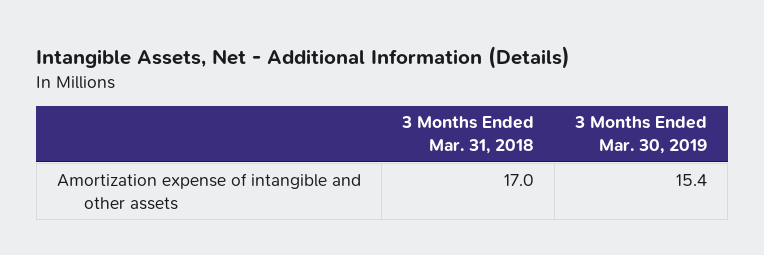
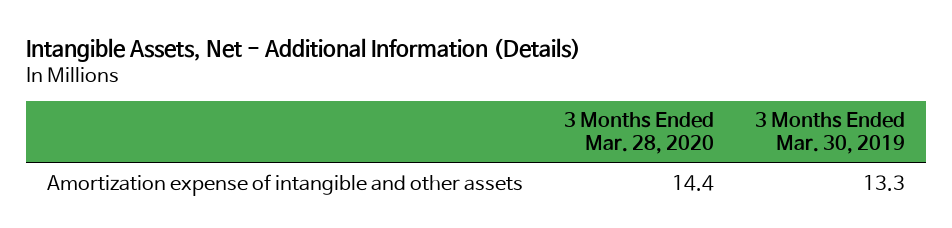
- | 3 Months Ended Mar. 31, 2018 | 3 Months Ended Mar. 30, 2019
+ | 3 Months Ended Mar. 28, 2020 | 3 Months Ended Mar. 30, 2019
- Amortization expense of intangible and other assets | 17.0 | 15.4
+ Amortization expense of intangible and other assets | 14.4 | 13.3

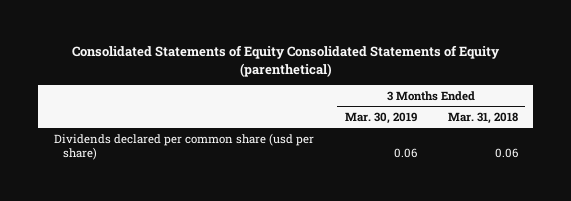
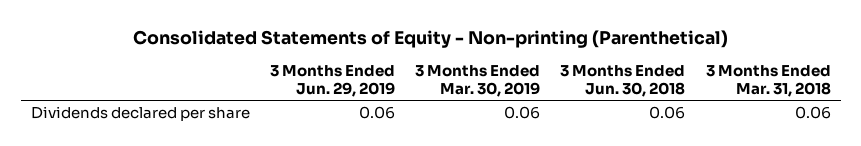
- Consolidated Statements of Equity Consolidated Statements of Equity (parenthetical)
+ Consolidated Statements of Equity - Non-printing (Parenthetical)
- | 3 Months Ended Mar. 30, 2019 | 3 Months Ended Mar. 31, 2018
+ | 3 Months Ended Jun. 29, 2019 | 3 Months Ended Mar. 30, 2019 | 3 Months Ended Jun. 30, 2018 | 3 Months Ended Mar. 31, 2018
- Dividends declared per common share (usd per share) | 0.06 | 0.06
+ Dividends declared per share | 0.06 | 0.06 | 0.06 | 0.06

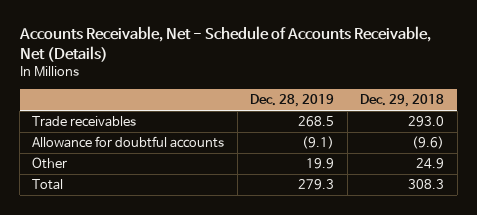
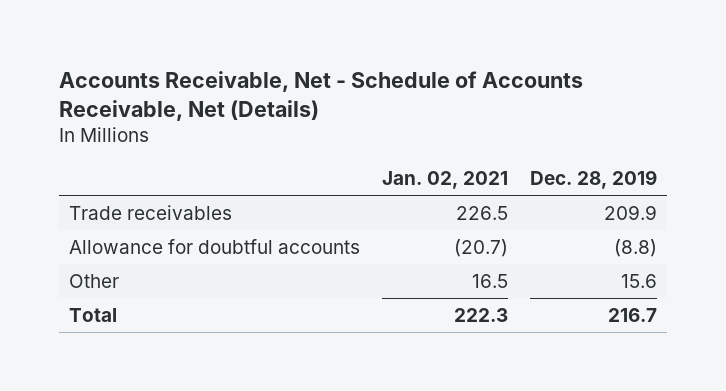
- | Dec. 28, 2019 | Dec. 29, 2018
+ | Jan. 02, 2021 | Dec. 28, 2019
- Trade receivables | 268.5 | 293.0
- Allowance for doubtful accounts | (9.1) | (9.6)
- Other | 19.9 | 24.9
- Total | 279.3 | 308.3
+ Trade receivables | 226.5 | 209.9
+ Allowance for doubtful accounts | (20.7) | (8.8)
+ Other | 16.5 | 15.6
+ Total | 222.3 | 216.7

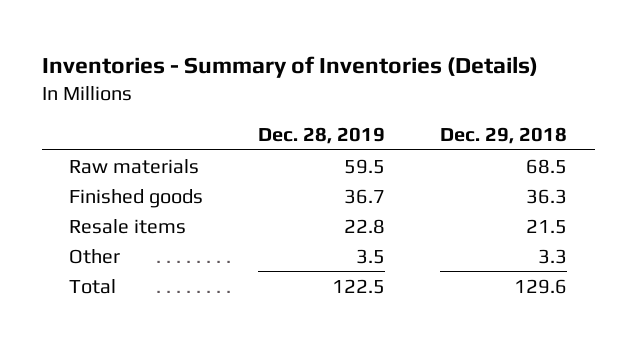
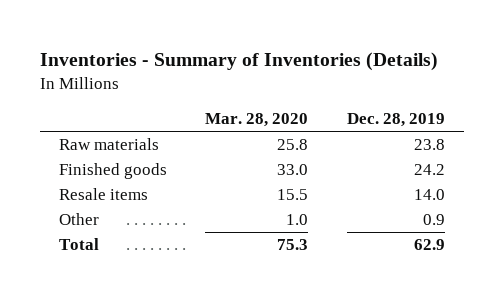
- | Dec. 28, 2019 | Dec. 29, 2018
+ | Mar. 28, 2020 | Dec. 28, 2019
- Raw materials | 59.5 | 68.5
- Finished goods | 36.7 | 36.3
- Resale items | 22.8 | 21.5
- Other | 3.5 | 3.3
- Total | 122.5 | 129.6
+ Raw materials | 25.8 | 23.8
+ Finished goods | 33.0 | 24.2
+ Resale items | 15.5 | 14.0
+ Other | 1.0 | 0.9
+ Total | 75.3 | 62.9

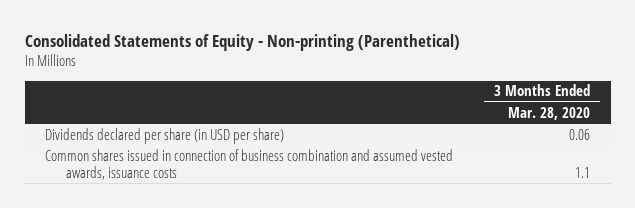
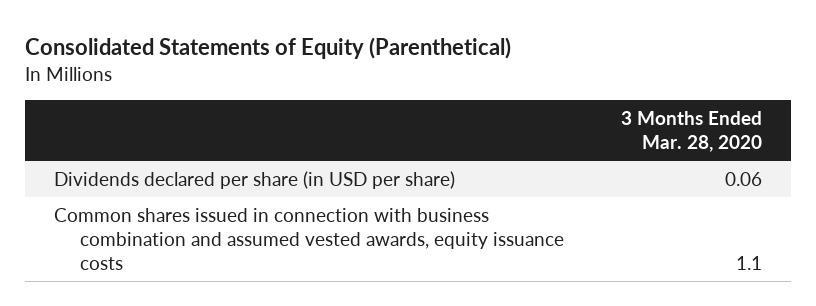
- Consolidated Statements of Equity - Non-printing (Parenthetical)
+ Consolidated Statements of Equity (Parenthetical)
- Common shares issued in connection of business combination and assumed vested awards, issuance costs | 1.1
+ Common shares issued in connection with business combination and assumed vested awards, equity issuance costs | 1.1

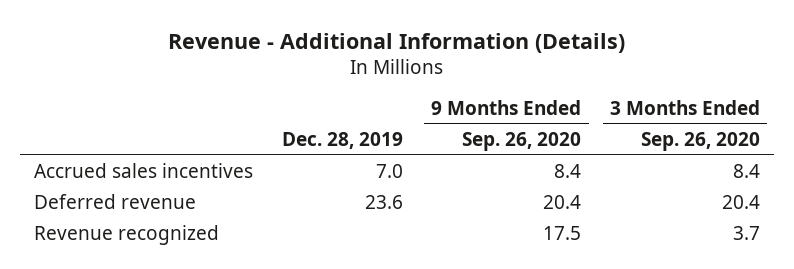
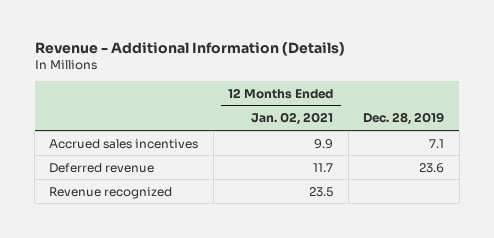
- | Dec. 28, 2019 | 9 Months Ended Sep. 26, 2020 | 3 Months Ended Sep. 26, 2020
+ | 12 Months Ended Jan. 02, 2021 | Dec. 28, 2019
- Accrued sales incentives | 7.0 | 8.4 | 8.4
+ Accrued sales incentives | 9.9 | 7.1

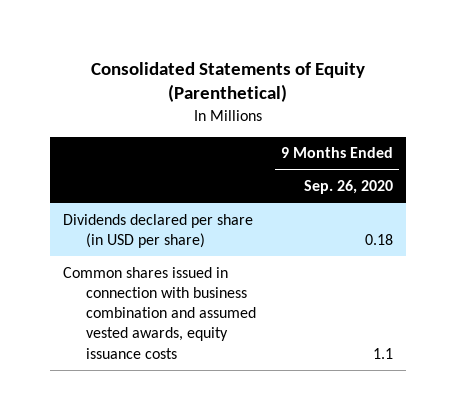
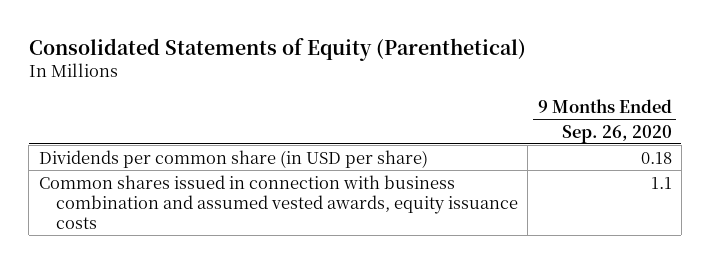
- Dividends declared per share (in USD per share) | 0.18
+ Dividends per common share (in USD per share) | 0.18

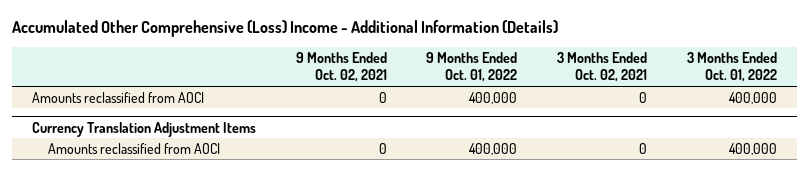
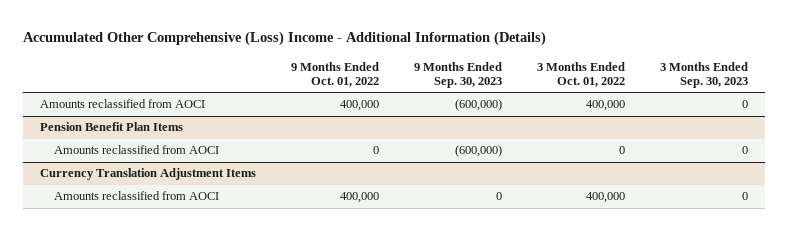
- | 9 Months Ended Oct. 02, 2021 | 9 Months Ended Oct. 01, 2022 | 3 Months Ended Oct. 02, 2021 | 3 Months Ended Oct. 01, 2022
+ | 9 Months Ended Oct. 01, 2022 | 9 Months Ended Sep. 30, 2023 | 3 Months Ended Oct. 01, 2022 | 3 Months Ended Sep. 30, 2023
+ Pension Benefit Plan Items
+ Amounts reclassified from AOCI | 0 | (600,000) | 0 | 0

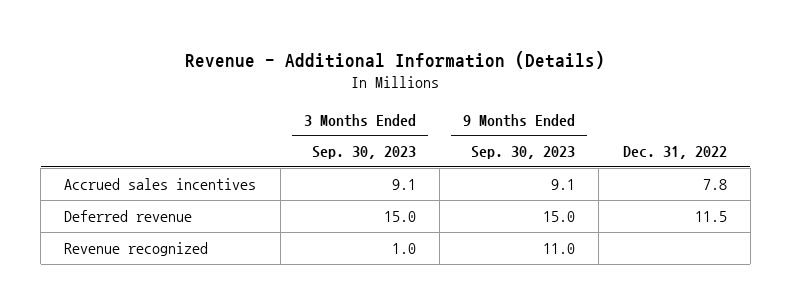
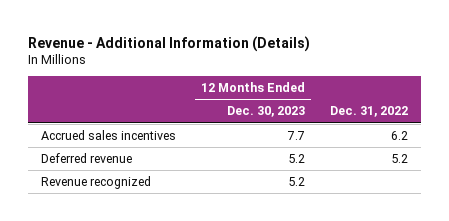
- | 3 Months Ended Sep. 30, 2023 | 9 Months Ended Sep. 30, 2023 | Dec. 31, 2022
+ | 12 Months Ended Dec. 30, 2023 | Dec. 31, 2022
- Accrued sales incentives | 9.1 | 9.1 | 7.8
- Deferred revenue | 15.0 | 15.0 | 11.5
+ Accrued sales incentives | 7.7 | 6.2
+ Deferred revenue | 5.2 | 5.2

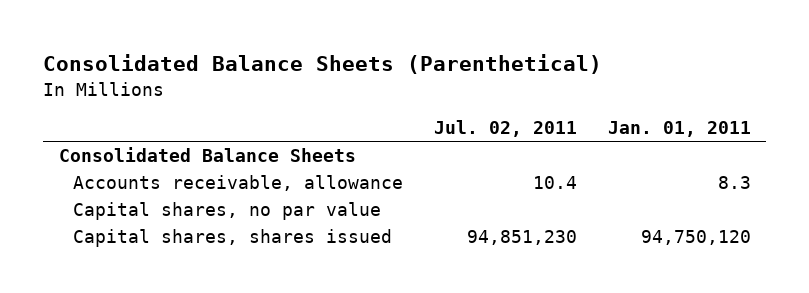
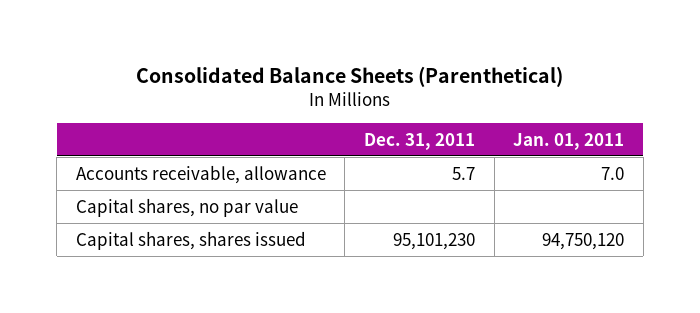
- | Jul. 02, 2011 | Jan. 01, 2011
+ | Dec. 31, 2011 | Jan. 01, 2011
- Consolidated Balance Sheets
- Accounts receivable, allowance | 10.4 | 8.3
+ Accounts receivable, allowance | 5.7 | 7.0

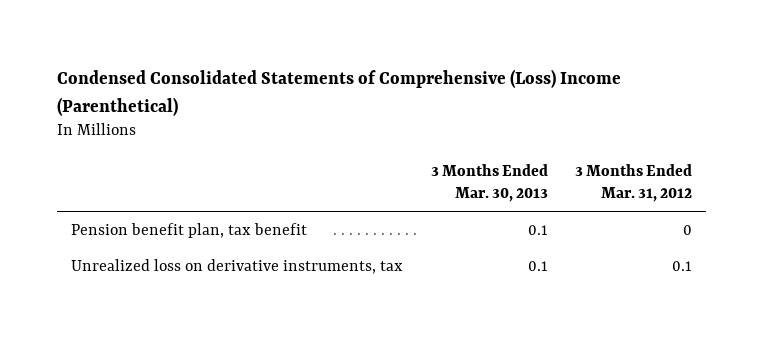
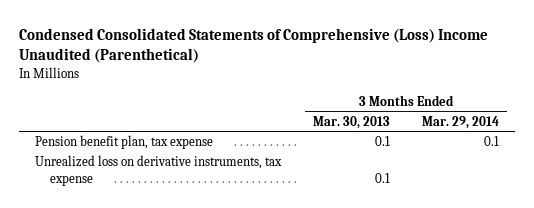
- Condensed Consolidated Statements of Comprehensive (Loss) Income (Parenthetical)
+ Condensed Consolidated Statements of Comprehensive (Loss) Income Unaudited (Parenthetical)
- | 3 Months Ended Mar. 30, 2013 | 3 Months Ended Mar. 31, 2012
+ | 3 Months Ended Mar. 30, 2013 | 3 Months Ended Mar. 29, 2014
- Pension benefit plan, tax benefit | 0.1 | 0
- Unrealized loss on derivative instruments, tax | 0.1 | 0.1
+ Pension benefit plan, tax expense | 0.1 | 0.1
+ Unrealized loss on derivative instruments, tax expense | 0.1 |

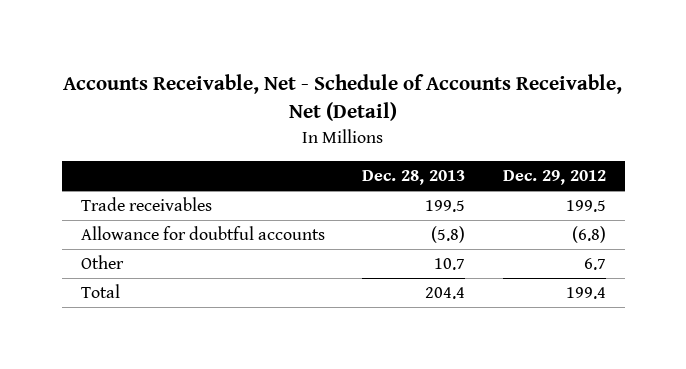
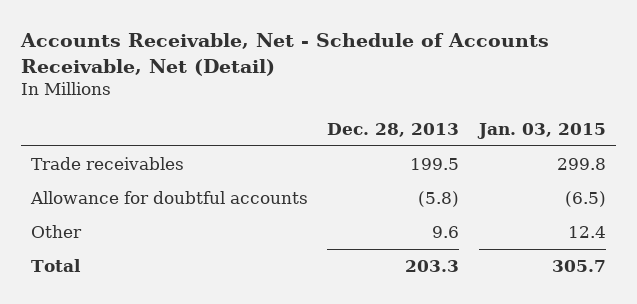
- | Dec. 28, 2013 | Dec. 29, 2012
+ | Dec. 28, 2013 | Jan. 03, 2015
- Other | 10.7 | 6.7
- Total | 204.4 | 199.4
+ Other | 9.6 | 12.4
+ Total | 203.3 | 305.7

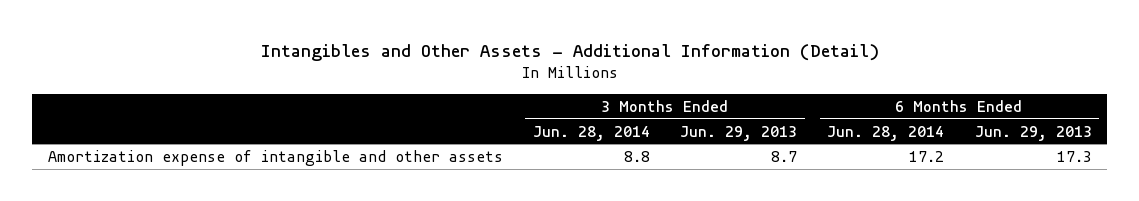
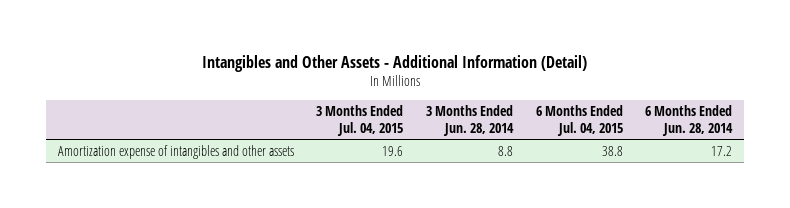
- | 3 Months Ended Jun. 28, 2014 | 3 Months Ended Jun. 29, 2013 | 6 Months Ended Jun. 28, 2014 | 6 Months Ended Jun. 29, 2013
+ | 3 Months Ended Jul. 04, 2015 | 3 Months Ended Jun. 28, 2014 | 6 Months Ended Jul. 04, 2015 | 6 Months Ended Jun. 28, 2014
- Amortization expense of intangible and other assets | 8.8 | 8.7 | 17.2 | 17.3
+ Amortization expense of intangibles and other assets | 19.6 | 8.8 | 38.8 | 17.2

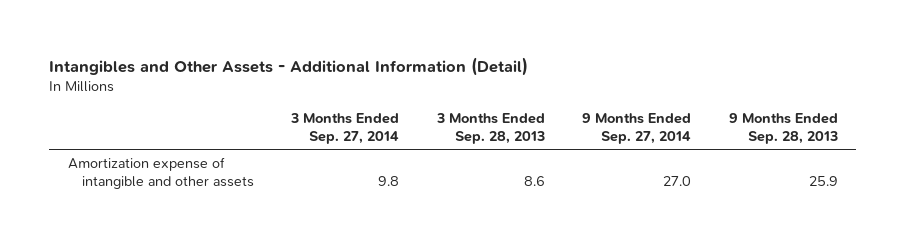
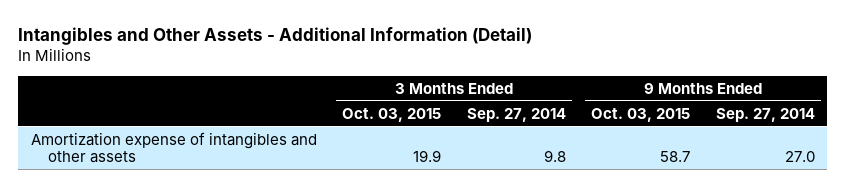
- | 3 Months Ended Sep. 27, 2014 | 3 Months Ended Sep. 28, 2013 | 9 Months Ended Sep. 27, 2014 | 9 Months Ended Sep. 28, 2013
+ | 3 Months Ended Oct. 03, 2015 | 3 Months Ended Sep. 27, 2014 | 9 Months Ended Oct. 03, 2015 | 9 Months Ended Sep. 27, 2014
- Amortization expense of intangible and other assets | 9.8 | 8.6 | 27.0 | 25.9
+ Amortization expense of intangibles and other assets | 19.9 | 9.8 | 58.7 | 27.0

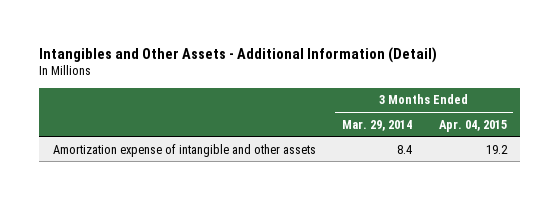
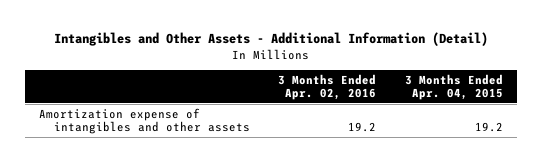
- | 3 Months Ended Mar. 29, 2014 | 3 Months Ended Apr. 04, 2015
+ | 3 Months Ended Apr. 02, 2016 | 3 Months Ended Apr. 04, 2015
- Amortization expense of intangible and other assets | 8.4 | 19.2
+ Amortization expense of intangibles and other assets | 19.2 | 19.2

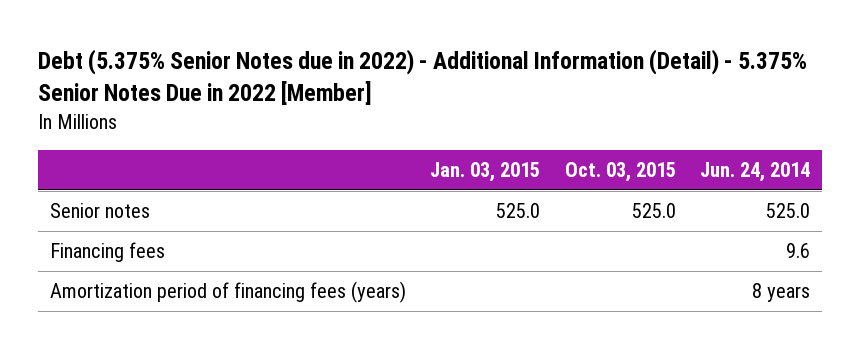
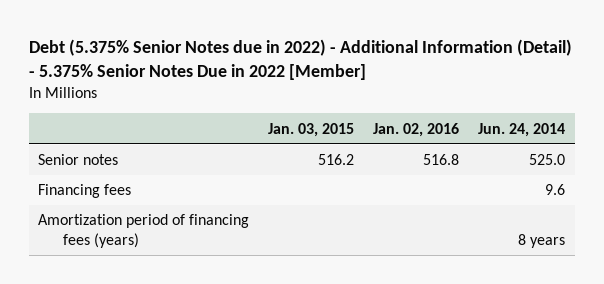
- | Jan. 03, 2015 | Oct. 03, 2015 | Jun. 24, 2014
+ | Jan. 03, 2015 | Jan. 02, 2016 | Jun. 24, 2014
- Senior notes | 525.0 | 525.0 | 525.0
+ Senior notes | 516.2 | 516.8 | 525.0

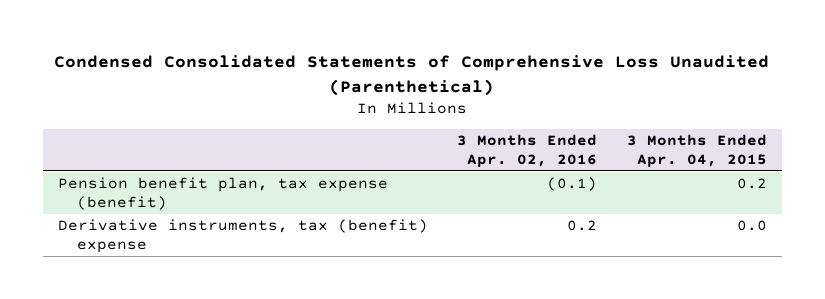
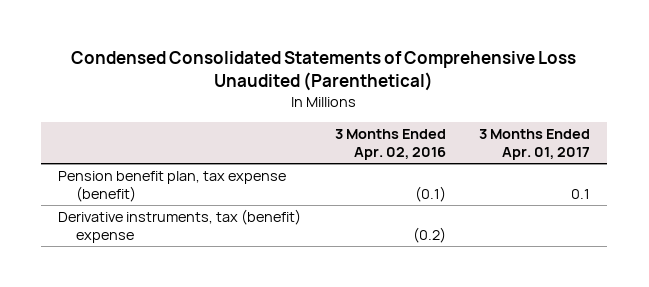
- | 3 Months Ended Apr. 02, 2016 | 3 Months Ended Apr. 04, 2015
+ | 3 Months Ended Apr. 02, 2016 | 3 Months Ended Apr. 01, 2017
- Derivative instruments, tax (benefit) expense | 0.2 | 0.0
+ Derivative instruments, tax (benefit) expense | (0.2) |

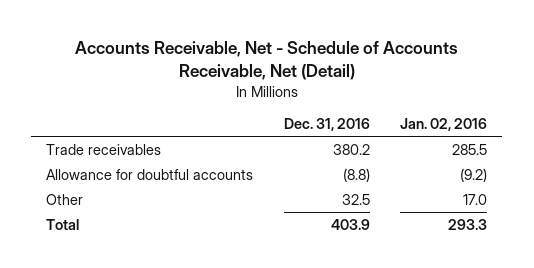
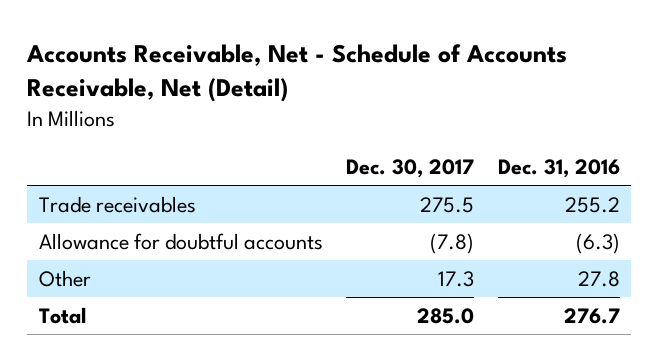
- | Dec. 31, 2016 | Jan. 02, 2016
+ | Dec. 30, 2017 | Dec. 31, 2016
- Trade receivables | 380.2 | 285.5
- Allowance for doubtful accounts | (8.8) | (9.2)
- Other | 32.5 | 17.0
- Total | 403.9 | 293.3
+ Trade receivables | 275.5 | 255.2
+ Allowance for doubtful accounts | (7.8) | (6.3)
+ Other | 17.3 | 27.8
+ Total | 285.0 | 276.7

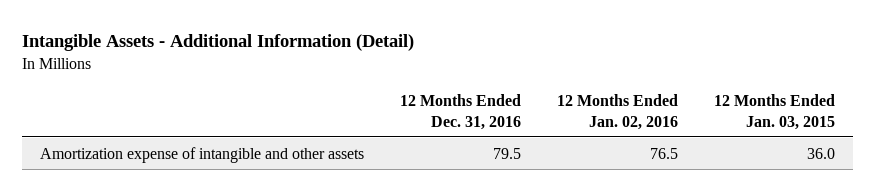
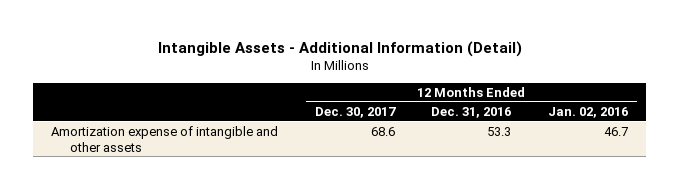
- | 12 Months Ended Dec. 31, 2016 | 12 Months Ended Jan. 02, 2016 | 12 Months Ended Jan. 03, 2015
+ | 12 Months Ended Dec. 30, 2017 | 12 Months Ended Dec. 31, 2016 | 12 Months Ended Jan. 02, 2016
- Amortization expense of intangible and other assets | 79.5 | 76.5 | 36.0
+ Amortization expense of intangible and other assets | 68.6 | 53.3 | 46.7

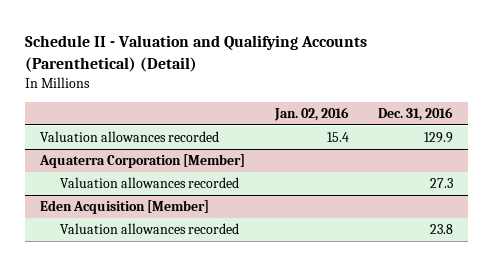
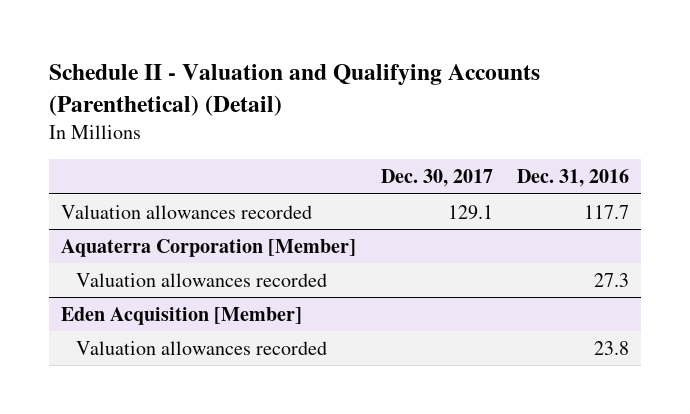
- | Jan. 02, 2016 | Dec. 31, 2016
+ | Dec. 30, 2017 | Dec. 31, 2016
- Valuation allowances recorded | 15.4 | 129.9
+ Valuation allowances recorded | 129.1 | 117.7

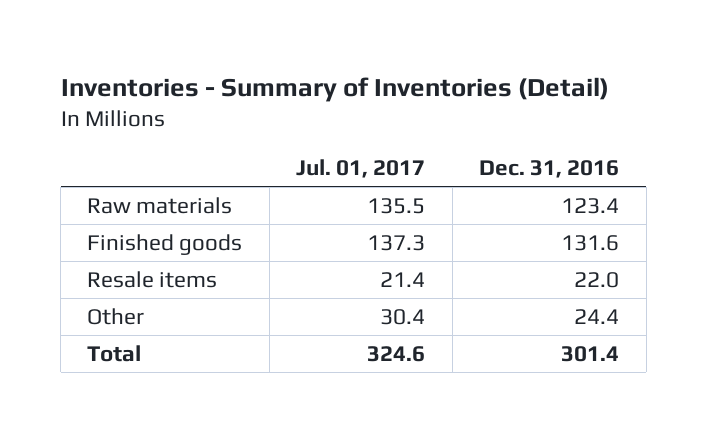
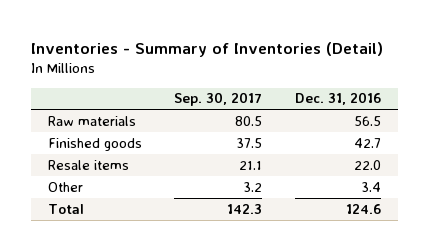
- | Jul. 01, 2017 | Dec. 31, 2016
+ | Sep. 30, 2017 | Dec. 31, 2016
- Raw materials | 135.5 | 123.4
- Finished goods | 137.3 | 131.6
+ Raw materials | 80.5 | 56.5
+ Finished goods | 37.5 | 42.7
- Other | 30.4 | 24.4
- Total | 324.6 | 301.4
+ Other | 3.2 | 3.4
+ Total | 142.3 | 124.6

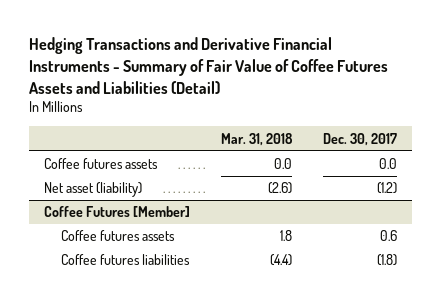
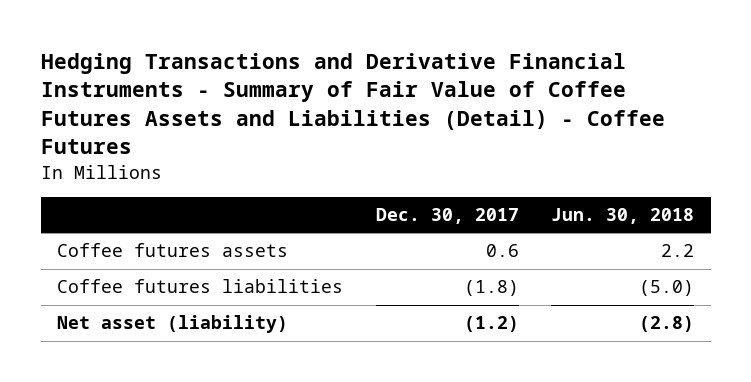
- Hedging Transactions and Derivative Financial Instruments - Summary of Fair Value of Coffee Futures Assets and Liabilities (Detail)
+ Hedging Transactions and Derivative Financial Instruments - Summary of Fair Value of Coffee Futures Assets and Liabilities (Detail) - Coffee Futures
- | Mar. 31, 2018 | Dec. 30, 2017
+ | Dec. 30, 2017 | Jun. 30, 2018
- Coffee futures assets | 0.0 | 0.0
- Coffee Futures [Member]
moved down: Net asset (liability) | (1.2) | (2.8)

